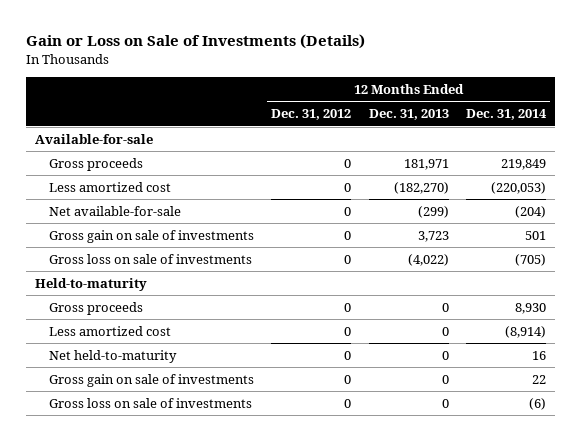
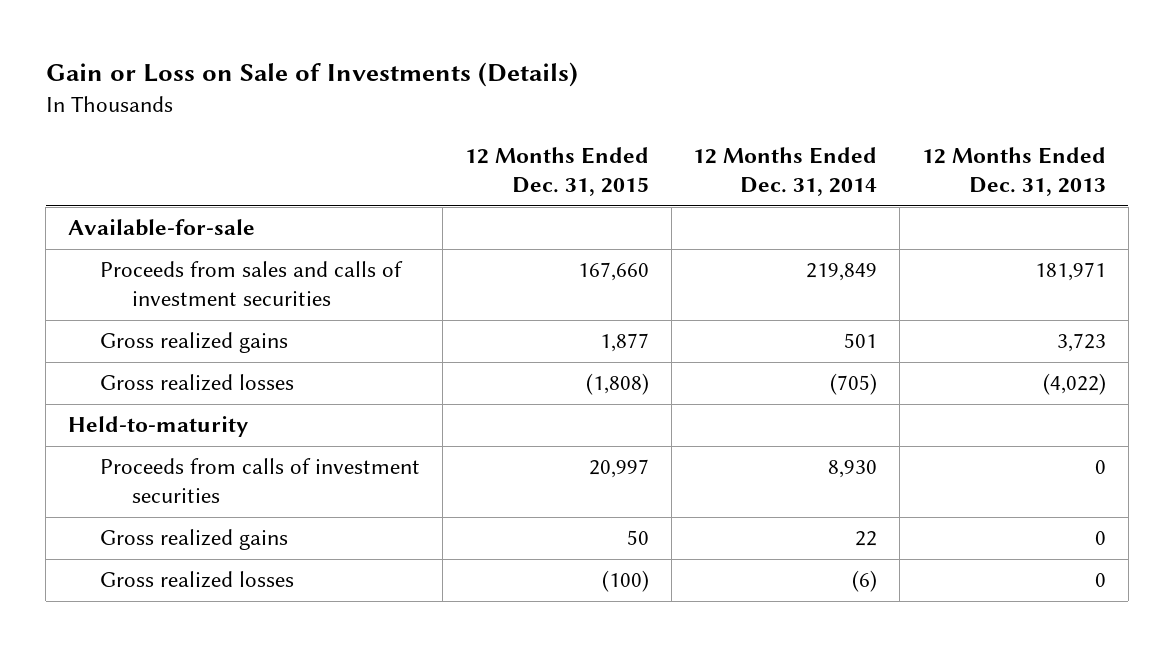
- | 12 Months Ended Dec. 31, 2012 | 12 Months Ended Dec. 31, 2013 | 12 Months Ended Dec. 31, 2014
+ | 12 Months Ended Dec. 31, 2015 | 12 Months Ended Dec. 31, 2014 | 12 Months Ended Dec. 31, 2013
- Gross proceeds | 0 | 181,971 | 219,849
- Less amortized cost | 0 | (182,270) | (220,053)
- Net available-for-sale | 0 | (299) | (204)
- Gross gain on sale of investments | 0 | 3,723 | 501
- Gross loss on sale of investments | 0 | (4,022) | (705)
+ Proceeds from sales and calls of investment securities | 167,660 | 219,849 | 181,971
+ Gross realized gains | 1,877 | 501 | 3,723
+ Gross realized losses | (1,808) | (705) | (4,022)
- Gross proceeds | 0 | 0 | 8,930
- Less amortized cost | 0 | 0 | (8,914)
- Net held-to-maturity | 0 | 0 | 16
- Gross gain on sale of investments | 0 | 0 | 22
- Gross loss on sale of investments | 0 | 0 | (6)
+ Proceeds from calls of investment securities | 20,997 | 8,930 | 0
+ Gross realized gains | 50 | 22 | 0
+ Gross realized losses | (100) | (6) | 0

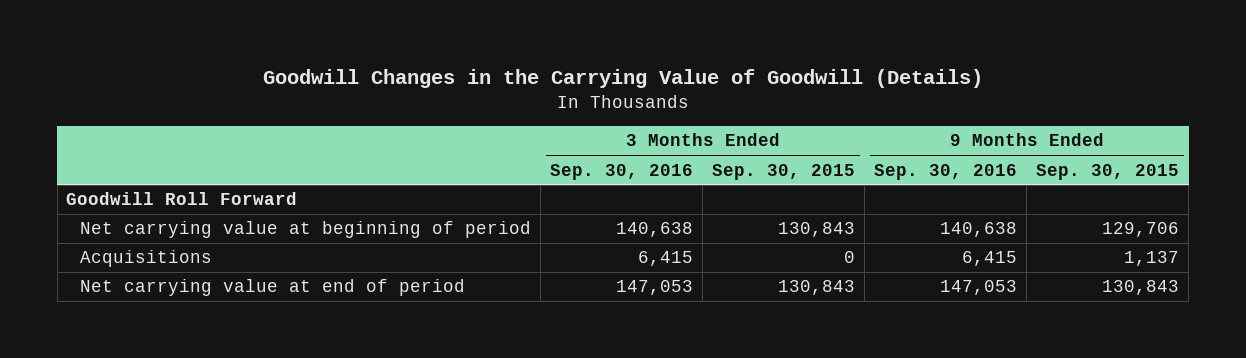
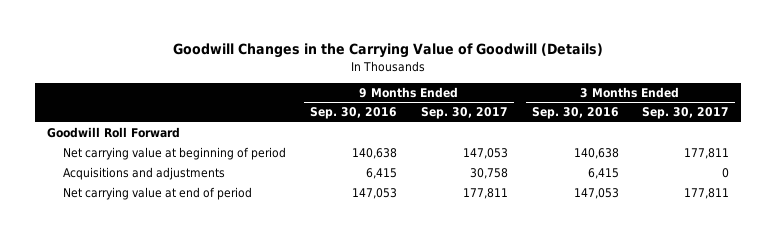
- | 3 Months Ended Sep. 30, 2016 | 3 Months Ended Sep. 30, 2015 | 9 Months Ended Sep. 30, 2016 | 9 Months Ended Sep. 30, 2015
+ | 9 Months Ended Sep. 30, 2016 | 9 Months Ended Sep. 30, 2017 | 3 Months Ended Sep. 30, 2016 | 3 Months Ended Sep. 30, 2017
- Acquisitions | 6,415 | 0 | 6,415 | 1,137
+ Acquisitions and adjustments | 6,415 | 30,758 | 6,415 | 0

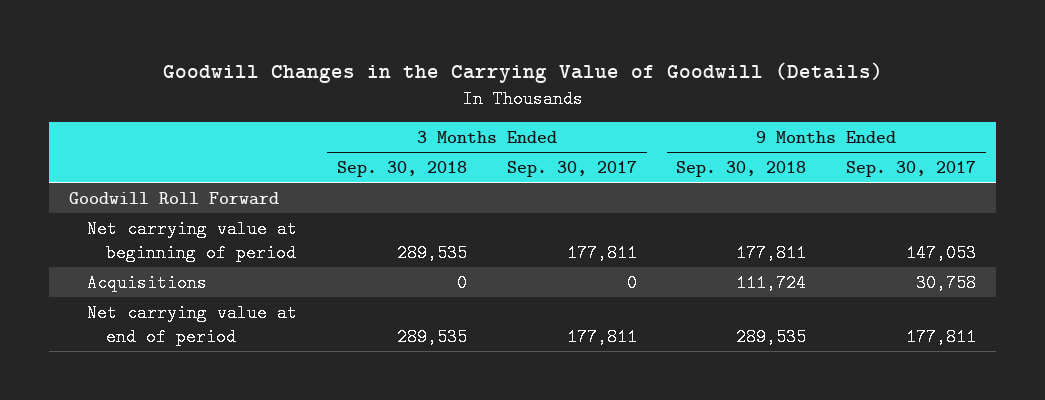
- | 9 Months Ended Sep. 30, 2016 | 9 Months Ended Sep. 30, 2017 | 3 Months Ended Sep. 30, 2016 | 3 Months Ended Sep. 30, 2017
+ | 3 Months Ended Sep. 30, 2018 | 3 Months Ended Sep. 30, 2017 | 9 Months Ended Sep. 30, 2018 | 9 Months Ended Sep. 30, 2017
- Acquisitions and adjustments | 6,415 | 30,758 | 6,415 | 0
+ Acquisitions | 0 | 0 | 111,724 | 30,758

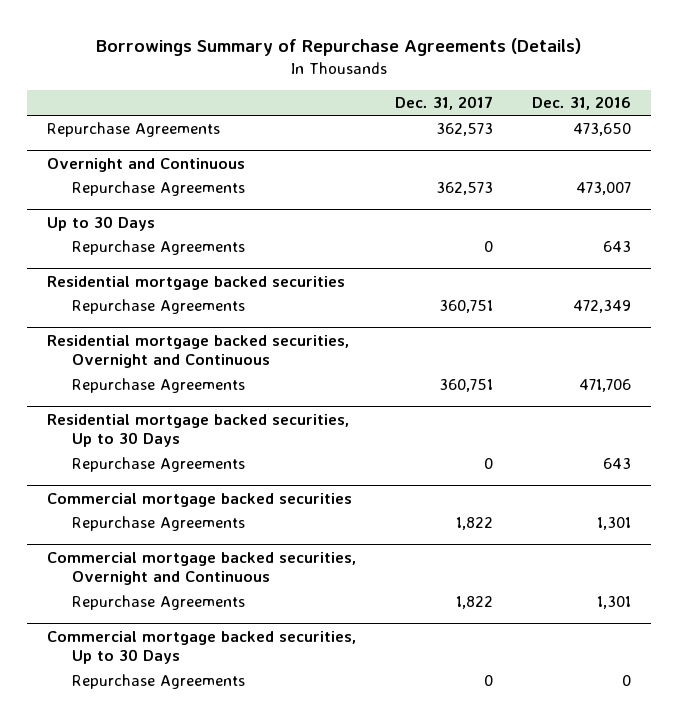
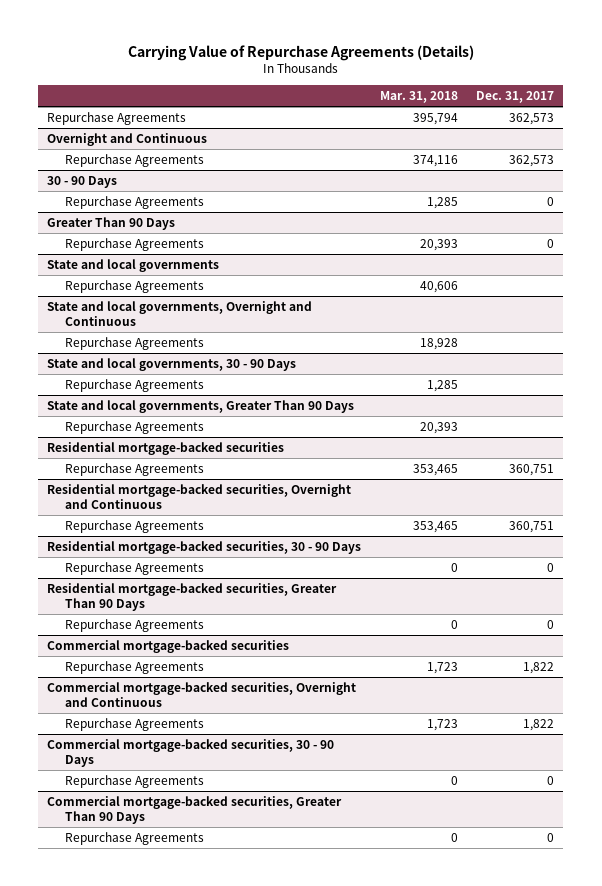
- Borrowings Summary of Repurchase Agreements (Details)
+ Carrying Value of Repurchase Agreements (Details)
- | Dec. 31, 2017 | Dec. 31, 2016
+ | Mar. 31, 2018 | Dec. 31, 2017
- Up to 30 Days
+ 30 - 90 Days
- Residential mortgage backed securities
+ Greater Than 90 Days
+ Repurchase Agreements | 20,393 | 0
+ State and local governments
+ Repurchase Agreements | 40,606 |
+ State and local governments, Overnight and Continuous
+ Repurchase Agreements | 18,928 |
+ State and local governments, 30 - 90 Days
+ Repurchase Agreements | 1,285 |
+ State and local governments, Greater Than 90 Days
+ Repurchase Agreements | 20,393 |
+ Residential mortgage-backed securities
- Residential mortgage backed securities, Overnight and Continuous
+ Residential mortgage-backed securities, Overnight and Continuous
- Residential mortgage backed securities, Up to 30 Days
+ Residential mortgage-backed securities, 30 - 90 Days
- Commercial mortgage backed securities
+ Residential mortgage-backed securities, Greater Than 90 Days
+ Repurchase Agreements | 0 | 0
+ Commercial mortgage-backed securities
- Commercial mortgage backed securities, Overnight and Continuous
+ Commercial mortgage-backed securities, Overnight and Continuous
- Commercial mortgage backed securities, Up to 30 Days
+ Commercial mortgage-backed securities, 30 - 90 Days
+ Commercial mortgage-backed securities, Greater Than 90 Days
+ Repurchase Agreements | 0 | 0

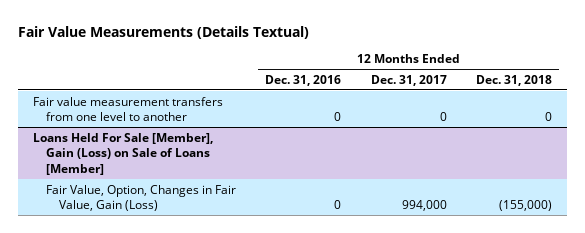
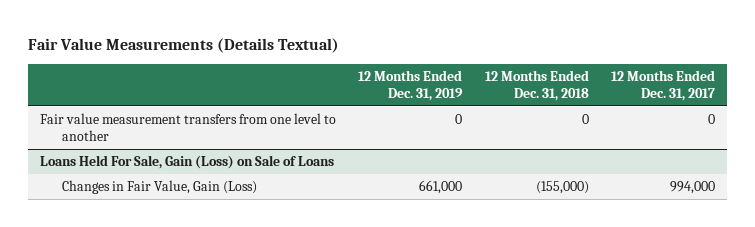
- | 12 Months Ended Dec. 31, 2016 | 12 Months Ended Dec. 31, 2017 | 12 Months Ended Dec. 31, 2018
+ | 12 Months Ended Dec. 31, 2019 | 12 Months Ended Dec. 31, 2018 | 12 Months Ended Dec. 31, 2017
- Loans Held For Sale [Member], Gain (Loss) on Sale of Loans [Member]
- Fair Value, Option, Changes in Fair Value, Gain (Loss) | 0 | 994,000 | (155,000)
+ Loans Held For Sale, Gain (Loss) on Sale of Loans
+ Changes in Fair Value, Gain (Loss) | 661,000 | (155,000) | 994,000

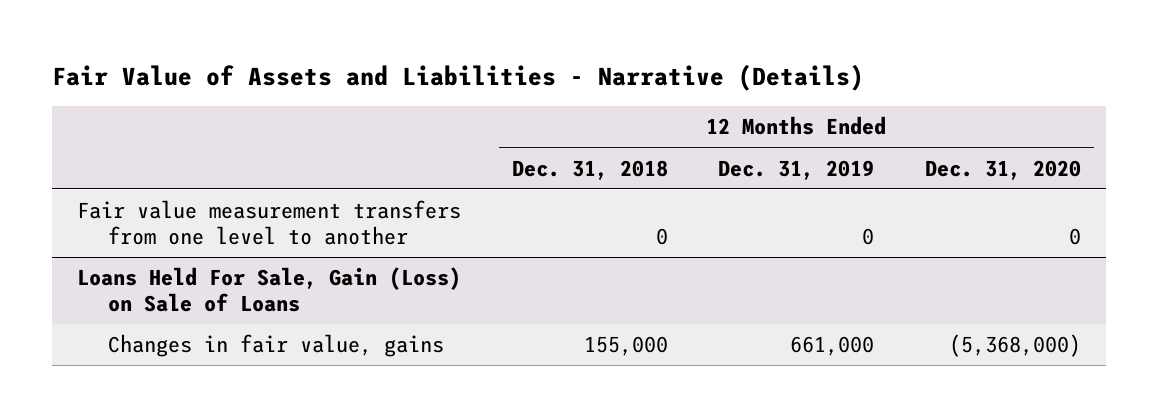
- Fair Value Measurements (Details Textual)
+ Fair Value of Assets and Liabilities - Narrative (Details)
- | 12 Months Ended Dec. 31, 2019 | 12 Months Ended Dec. 31, 2018 | 12 Months Ended Dec. 31, 2017
+ | 12 Months Ended Dec. 31, 2018 | 12 Months Ended Dec. 31, 2019 | 12 Months Ended Dec. 31, 2020
@ Loans Held For Sale, Gain (Loss) on Sale of Loans
- Changes in Fair Value, Gain (Loss) | 661,000 | (155,000) | 994,000
+ Changes in fair value, gains | 155,000 | 661,000 | (5,368,000)

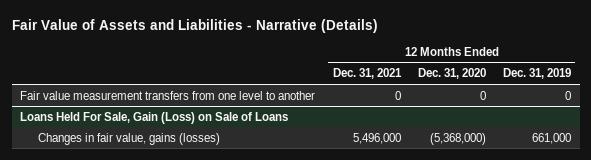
- | 12 Months Ended Dec. 31, 2018 | 12 Months Ended Dec. 31, 2019 | 12 Months Ended Dec. 31, 2020
+ | 12 Months Ended Dec. 31, 2021 | 12 Months Ended Dec. 31, 2020 | 12 Months Ended Dec. 31, 2019
@ Loans Held For Sale, Gain (Loss) on Sale of Loans
- Changes in fair value, gains | 155,000 | 661,000 | (5,368,000)
+ Changes in fair value, gains (losses) | 5,496,000 | (5,368,000) | 661,000

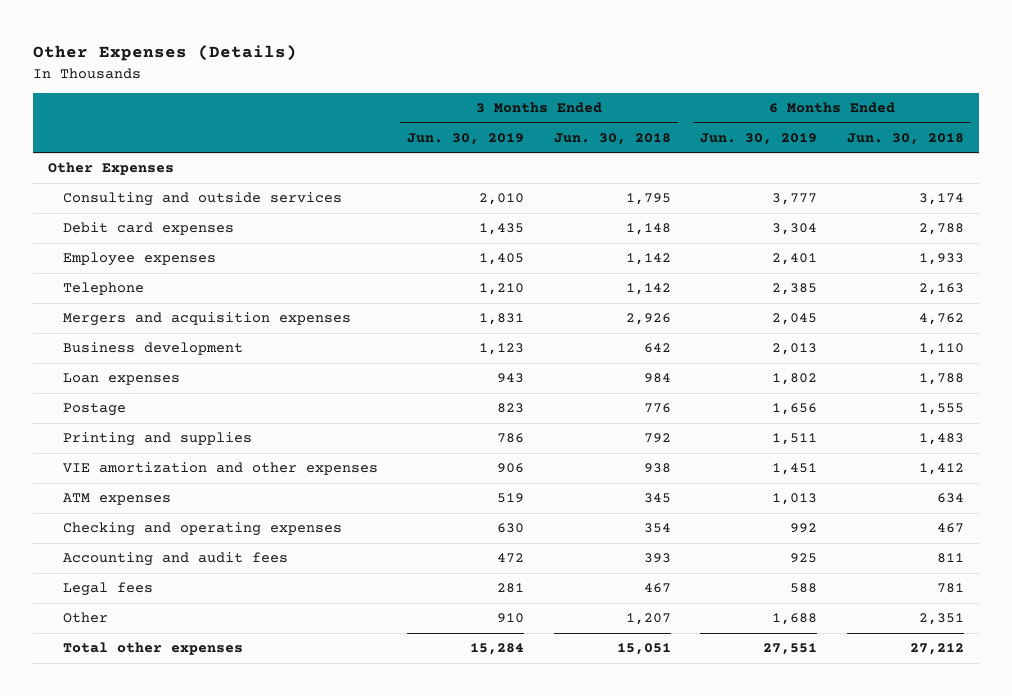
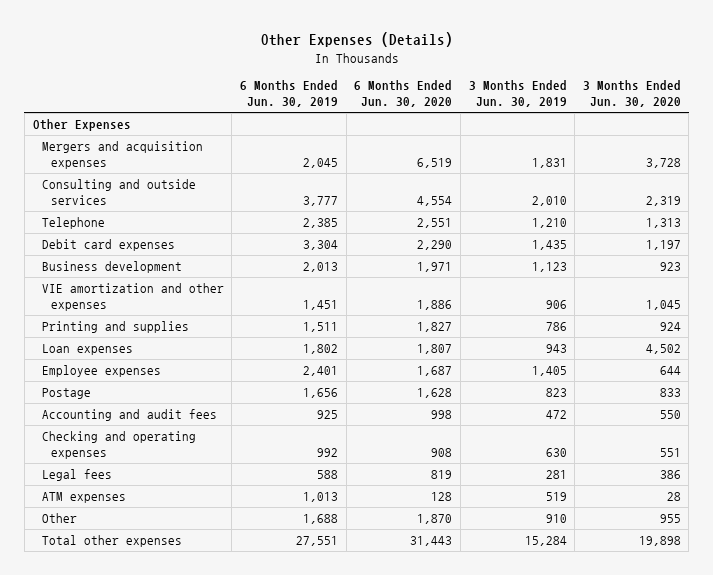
- | 3 Months Ended Jun. 30, 2019 | 3 Months Ended Jun. 30, 2018 | 6 Months Ended Jun. 30, 2019 | 6 Months Ended Jun. 30, 2018
+ | 6 Months Ended Jun. 30, 2019 | 6 Months Ended Jun. 30, 2020 | 3 Months Ended Jun. 30, 2019 | 3 Months Ended Jun. 30, 2020
moved up: Mergers and acquisition expenses | 2,045 | 6,519 | 1,831 | 3,728
moved down: Debit card expenses | 3,304 | 2,290 | 1,435 | 1,197
moved up: VIE amortization and other expenses | 1,451 | 1,886 | 906 | 1,045
moved up: Printing and supplies | 1,511 | 1,827 | 786 | 924
moved down: Employee expenses | 2,401 | 1,687 | 1,405 | 644
moved down: Checking and operating expenses | 992 | 908 | 630 | 551
moved down: ATM expenses | 1,013 | 128 | 519 | 28

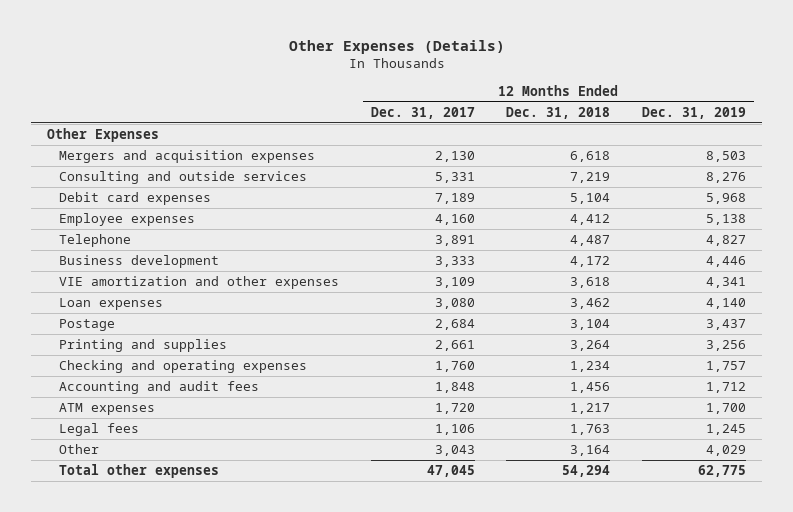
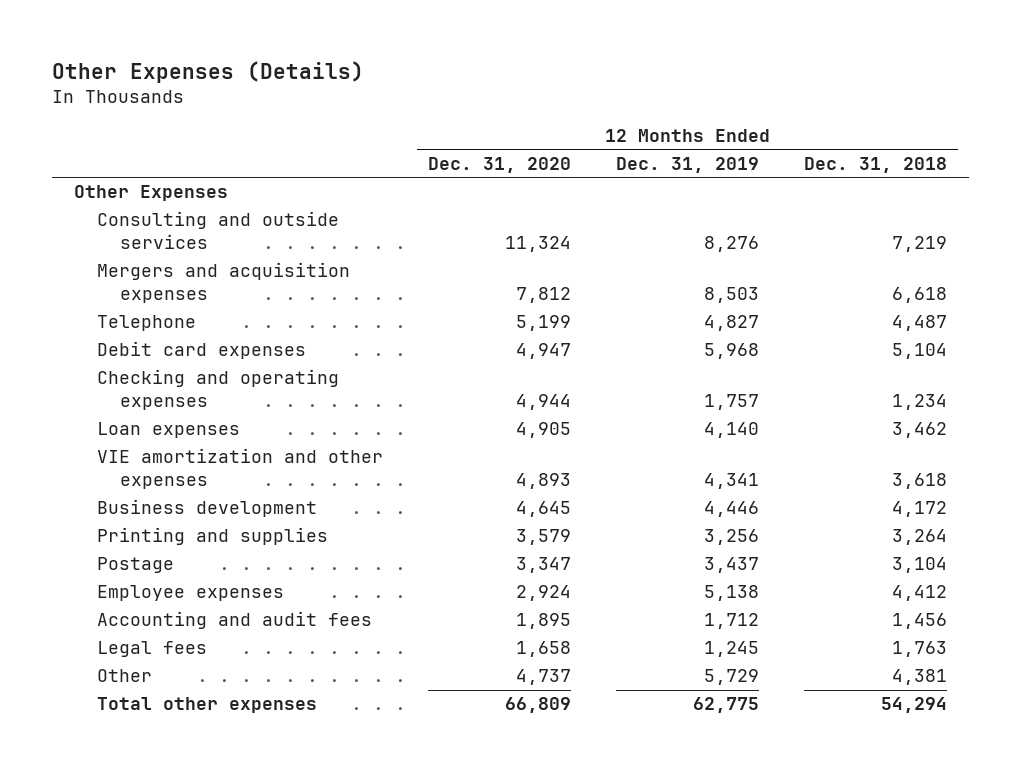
- | 12 Months Ended Dec. 31, 2017 | 12 Months Ended Dec. 31, 2018 | 12 Months Ended Dec. 31, 2019
+ | 12 Months Ended Dec. 31, 2020 | 12 Months Ended Dec. 31, 2019 | 12 Months Ended Dec. 31, 2018
moved down: Mergers and acquisition expenses | 7,812 | 8,503 | 6,618
moved down: Debit card expenses | 4,947 | 5,968 | 5,104
moved up: Checking and operating expenses | 4,944 | 1,757 | 1,234
moved down: VIE amortization and other expenses | 4,893 | 4,341 | 3,618
moved down: Business development | 4,645 | 4,446 | 4,172
moved down: Postage | 3,347 | 3,437 | 3,104
moved down: Employee expenses | 2,924 | 5,138 | 4,412
- ATM expenses | 1,720 | 1,217 | 1,700
- Other | 3,043 | 3,164 | 4,029
+ Other | 4,737 | 5,729 | 4,381

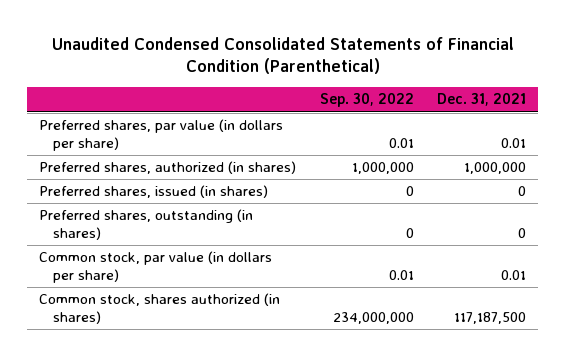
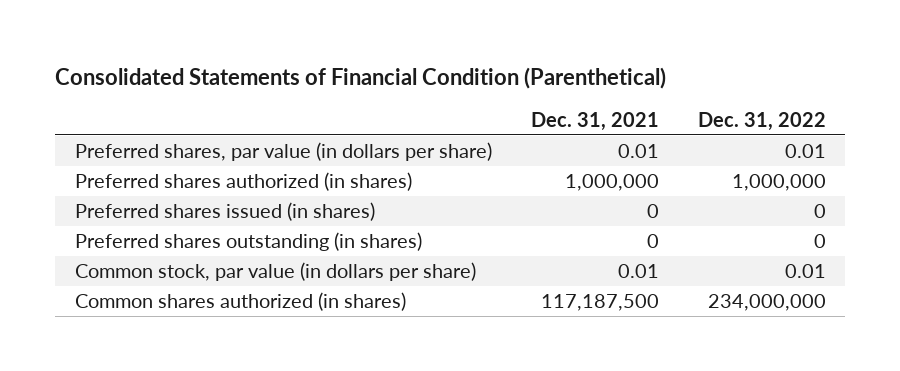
- Unaudited Condensed Consolidated Statements of Financial Condition (Parenthetical)
+ Consolidated Statements of Financial Condition (Parenthetical)
- | Sep. 30, 2022 | Dec. 31, 2021
+ | Dec. 31, 2021 | Dec. 31, 2022
- Preferred shares, authorized (in shares) | 1,000,000 | 1,000,000
- Preferred shares, issued (in shares) | 0 | 0
- Preferred shares, outstanding (in shares) | 0 | 0
+ Preferred shares authorized (in shares) | 1,000,000 | 1,000,000
+ Preferred shares issued (in shares) | 0 | 0
+ Preferred shares outstanding (in shares) | 0 | 0
- Common stock, shares authorized (in shares) | 234,000,000 | 117,187,500
+ Common shares authorized (in shares) | 117,187,500 | 234,000,000

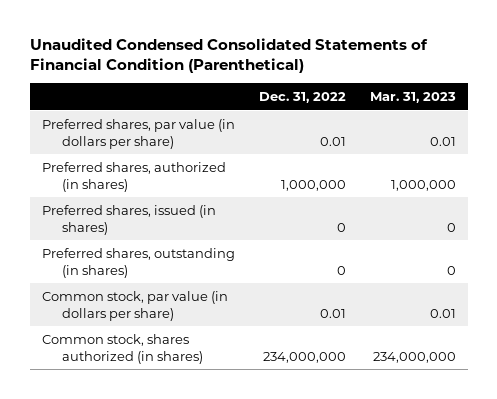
- Consolidated Statements of Financial Condition (Parenthetical)
+ Unaudited Condensed Consolidated Statements of Financial Condition (Parenthetical)
- | Dec. 31, 2021 | Dec. 31, 2022
+ | Dec. 31, 2022 | Mar. 31, 2023
- Preferred shares authorized (in shares) | 1,000,000 | 1,000,000
- Preferred shares issued (in shares) | 0 | 0
- Preferred shares outstanding (in shares) | 0 | 0
+ Preferred shares, authorized (in shares) | 1,000,000 | 1,000,000
+ Preferred shares, issued (in shares) | 0 | 0
+ Preferred shares, outstanding (in shares) | 0 | 0
- Common shares authorized (in shares) | 117,187,500 | 234,000,000
+ Common stock, shares authorized (in shares) | 234,000,000 | 234,000,000

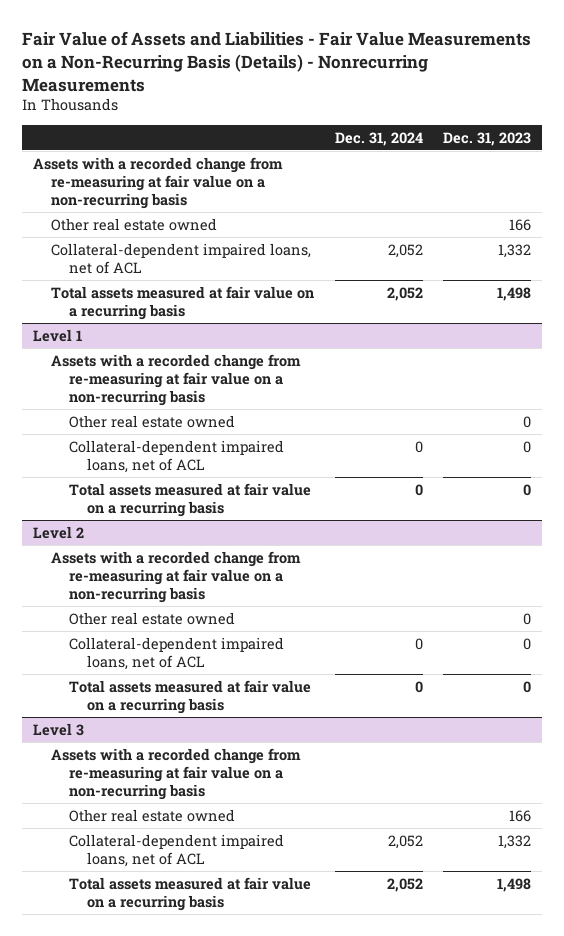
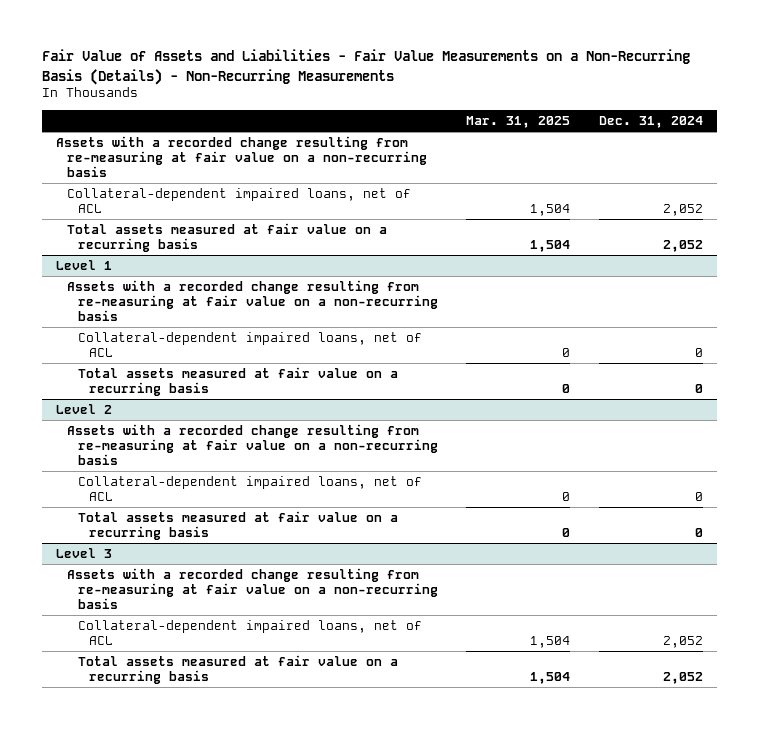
- Fair Value of Assets and Liabilities - Fair Value Measurements on a Non-Recurring Basis (Details) - Nonrecurring Measurements
+ Fair Value of Assets and Liabilities - Fair Value Measurements on a Non-Recurring Basis (Details) - Non-Recurring Measurements
- | Dec. 31, 2024 | Dec. 31, 2023
+ | Mar. 31, 2025 | Dec. 31, 2024
- Assets with a recorded change from re-measuring at fair value on a non-recurring basis
- Other real estate owned | | 166
+ Assets with a recorded change resulting from re-measuring at fair value on a non-recurring basis
@ Level 1
- Assets with a recorded change from re-measuring at fair value on a non-recurring basis
- Other real estate owned | | 0
+ Assets with a recorded change resulting from re-measuring at fair value on a non-recurring basis
@ Level 2
- Assets with a recorded change from re-measuring at fair value on a non-recurring basis
- Other real estate owned | | 0
+ Assets with a recorded change resulting from re-measuring at fair value on a non-recurring basis
@ Level 3
- Assets with a recorded change from re-measuring at fair value on a non-recurring basis
- Other real estate owned | | 166
+ Assets with a recorded change resulting from re-measuring at fair value on a non-recurring basis

